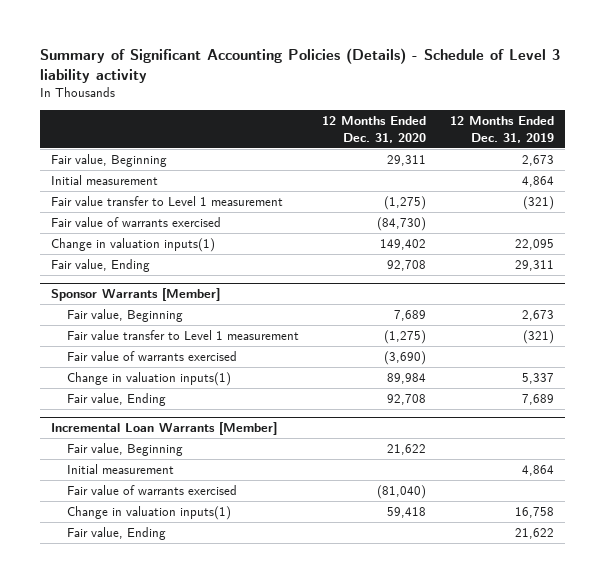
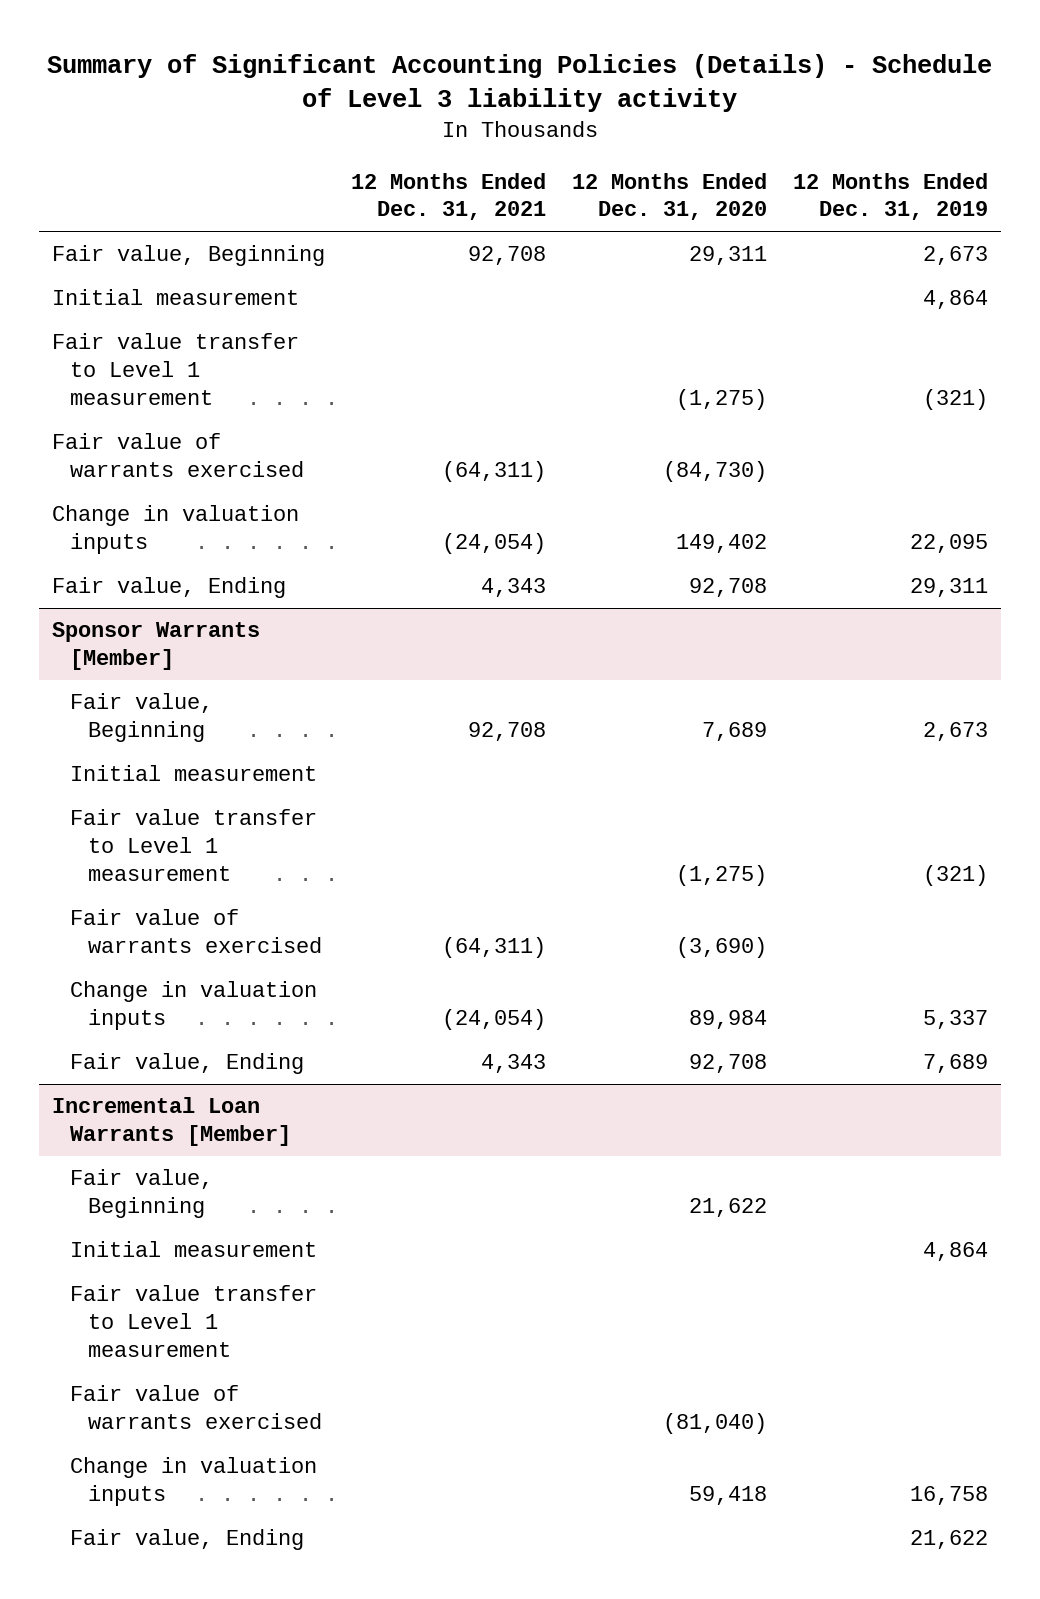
- | 12 Months Ended Dec. 31, 2020 | 12 Months Ended Dec. 31, 2019
+ | 12 Months Ended Dec. 31, 2021 | 12 Months Ended Dec. 31, 2020 | 12 Months Ended Dec. 31, 2019
- Change in valuation inputs(1) | 149,402 | 22,095
+ Change in valuation inputs | (24,054) | 149,402 | 22,095
@ Sponsor Warrants [Member]
+ Initial measurement
- Change in valuation inputs(1) | 89,984 | 5,337
+ Change in valuation inputs | (24,054) | 89,984 | 5,337
@ Incremental Loan Warrants [Member]
+ Fair value transfer to Level 1 measurement
- Change in valuation inputs(1) | 59,418 | 16,758
+ Change in valuation inputs | | 59,418 | 16,758

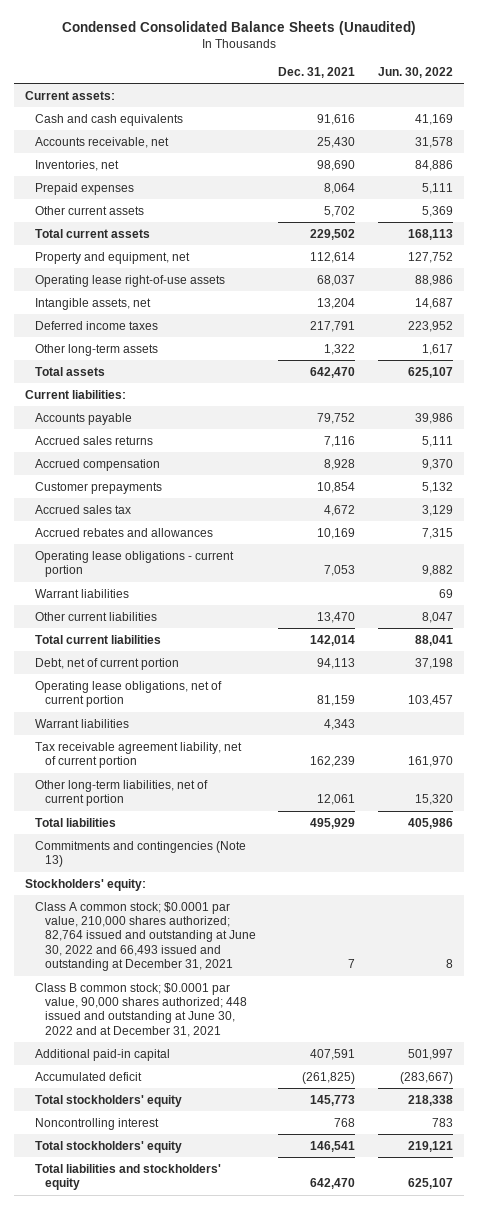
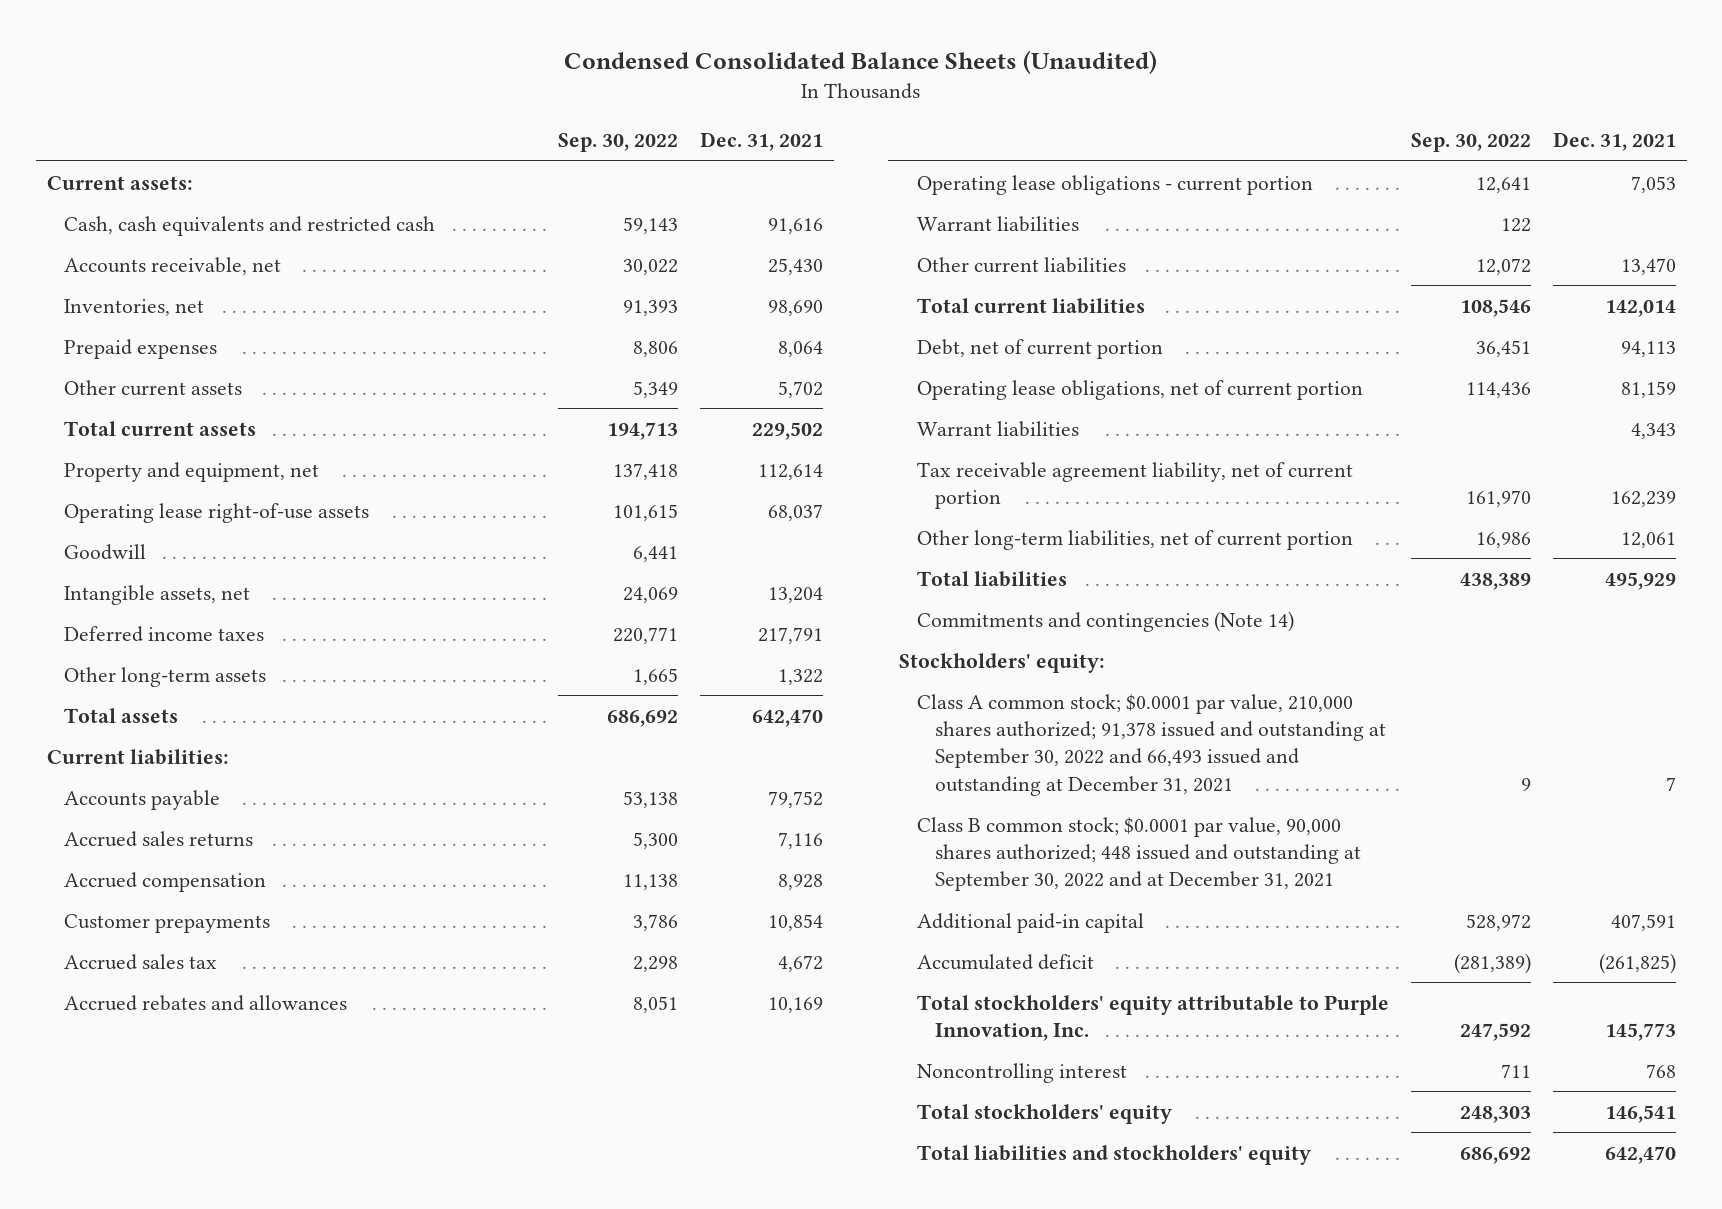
- | Dec. 31, 2021 | Jun. 30, 2022
+ | Sep. 30, 2022 | Dec. 31, 2021
- Cash and cash equivalents | 91,616 | 41,169
+ Cash, cash equivalents and restricted cash | 59,143 | 91,616
+ Goodwill | 6,441 |
- Commitments and contingencies (Note 13)
+ Commitments and contingencies (Note 14)
- Class A common stock; $0.0001 par value, 210,000 shares authorized; 82,764 issued and outstanding at June 30, 2022 and 66,493 issued and outstanding at December 31, 2021 | 7 | 8
- Class B common stock; $0.0001 par value, 90,000 shares authorized; 448 issued and outstanding at June 30, 2022 and at December 31, 2021
+ Class A common stock; $0.0001 par value, 210,000 shares authorized; 91,378 issued and outstanding at September 30, 2022 and 66,493 issued and outstanding at December 31, 2021 | 9 | 7
+ Class B common stock; $0.0001 par value, 90,000 shares authorized; 448 issued and outstanding at September 30, 2022 and at December 31, 2021
- Total stockholders' equity | 145,773 | 218,338
+ Total stockholders' equity attributable to Purple Innovation, Inc. | 247,592 | 145,773

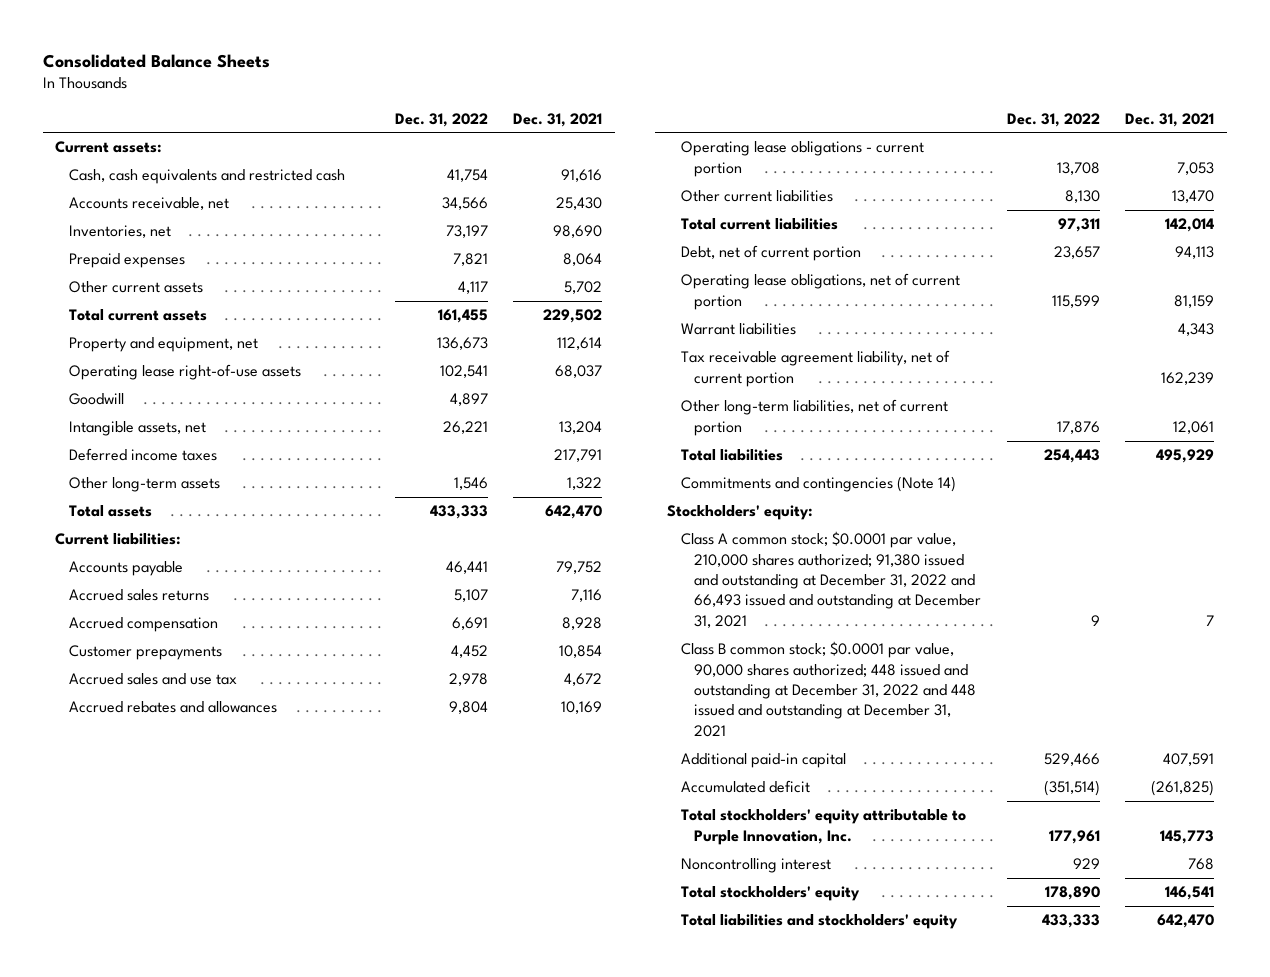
- Condensed Consolidated Balance Sheets (Unaudited)
+ Consolidated Balance Sheets
- | Sep. 30, 2022 | Dec. 31, 2021
+ | Dec. 31, 2022 | Dec. 31, 2021
- Accrued sales tax | 2,298 | 4,672
+ Accrued sales and use tax | 2,978 | 4,672
- Warrant liabilities | 122 |
- Class A common stock; $0.0001 par value, 210,000 shares authorized; 91,378 issued and outstanding at September 30, 2022 and 66,493 issued and outstanding at December 31, 2021 | 9 | 7
- Class B common stock; $0.0001 par value, 90,000 shares authorized; 448 issued and outstanding at September 30, 2022 and at December 31, 2021
+ Class A common stock; $0.0001 par value, 210,000 shares authorized; 91,380 issued and outstanding at December 31, 2022 and 66,493 issued and outstanding at December 31, 2021 | 9 | 7
+ Class B common stock; $0.0001 par value, 90,000 shares authorized; 448 issued and outstanding at December 31, 2022 and 448 issued and outstanding at December 31, 2021

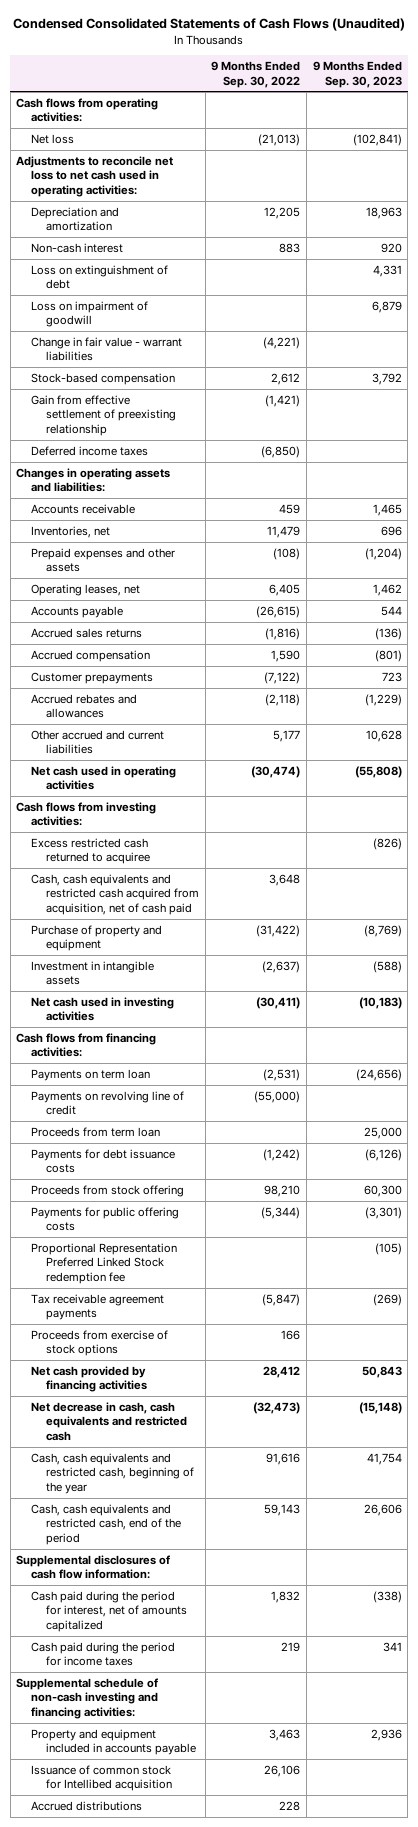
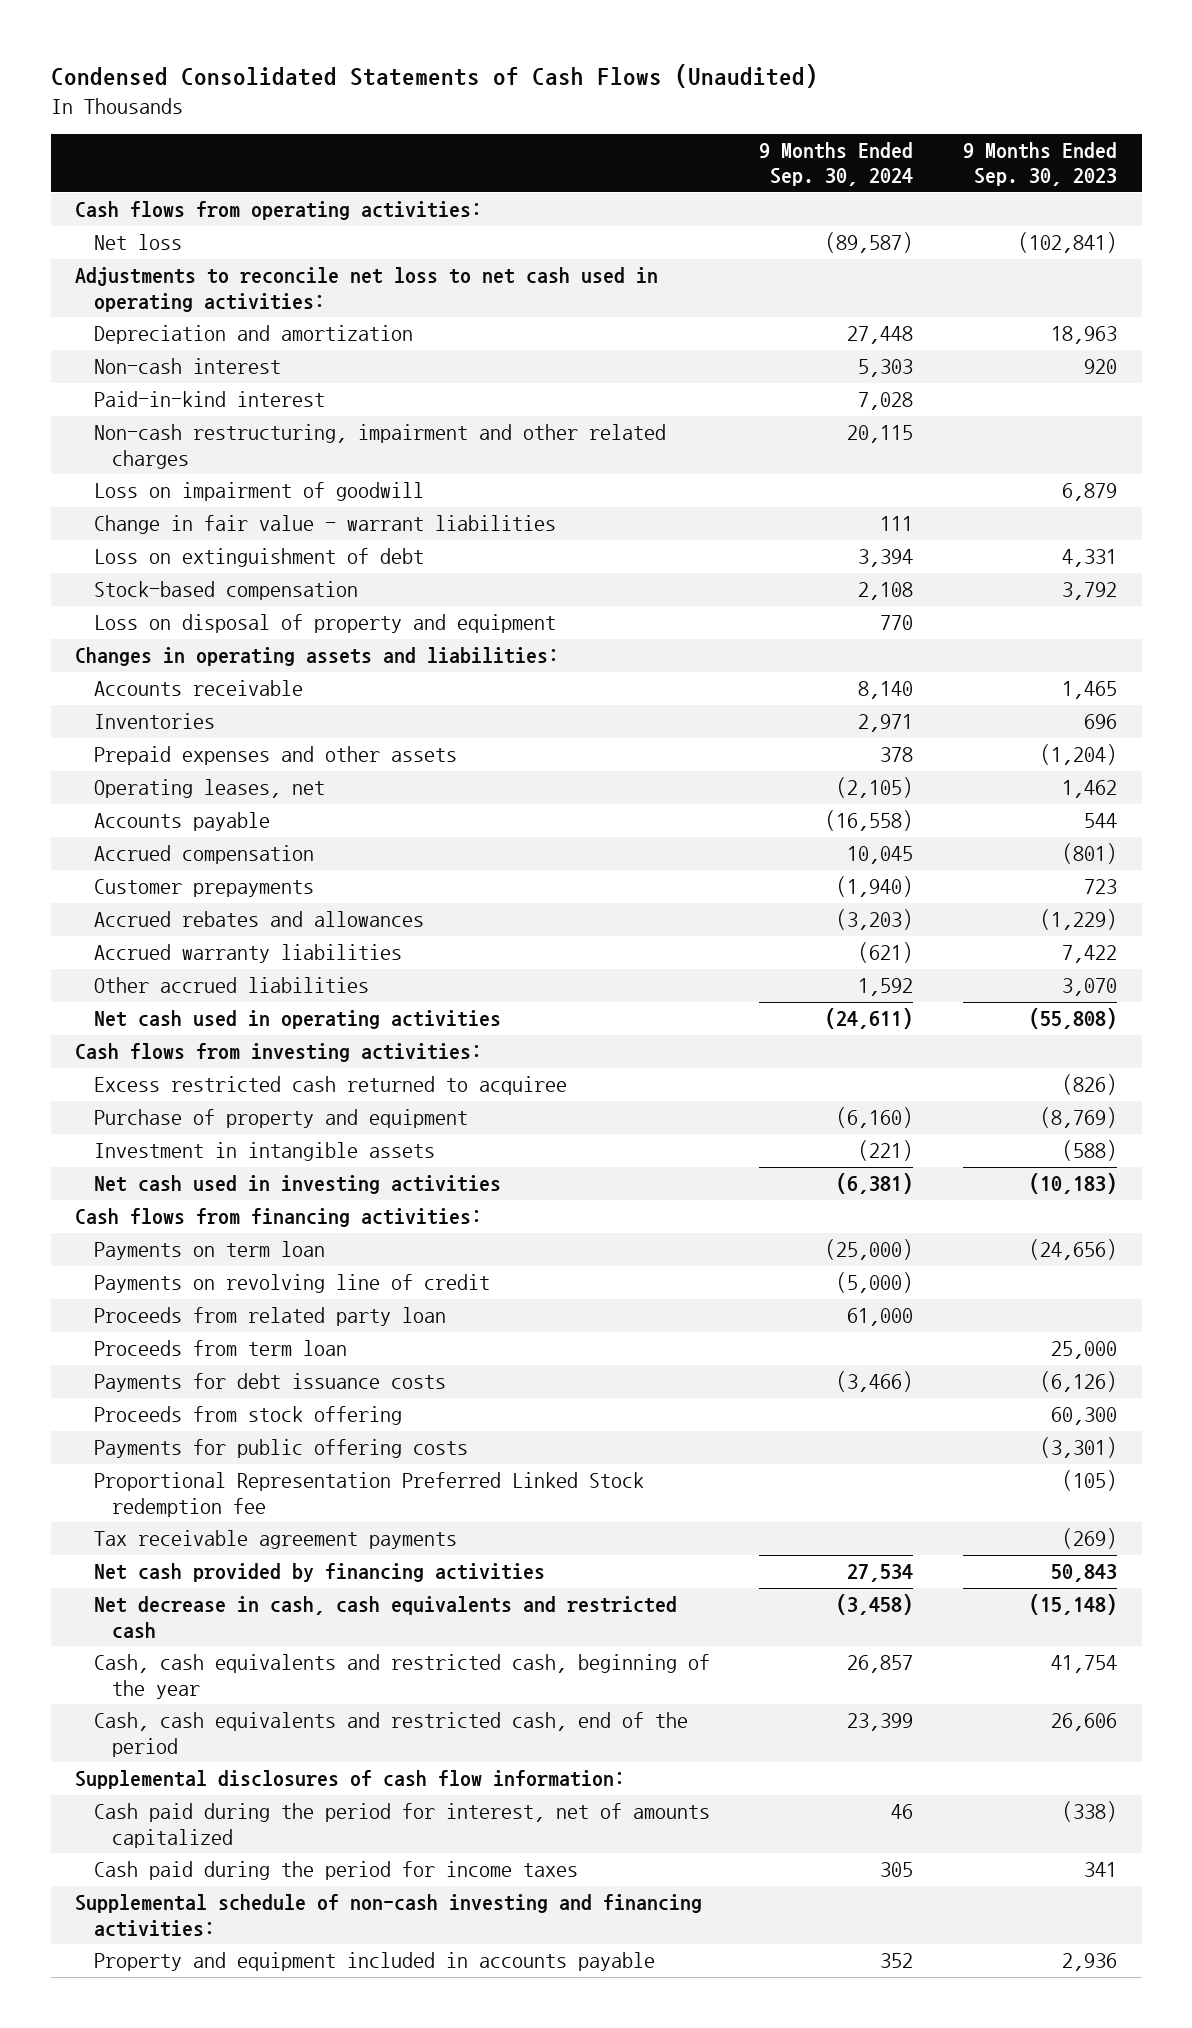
- | 9 Months Ended Sep. 30, 2022 | 9 Months Ended Sep. 30, 2023
+ | 9 Months Ended Sep. 30, 2024 | 9 Months Ended Sep. 30, 2023
+ Paid-in-kind interest | 7,028 |
+ Non-cash restructuring, impairment and other related charges | 20,115 |
moved down: Loss on extinguishment of debt | 3,394 | 4,331
- Gain from effective settlement of preexisting relationship | (1,421) |
- Deferred income taxes | (6,850) |
+ Loss on disposal of property and equipment | 770 |
- Inventories, net | 11,479 | 696
+ Inventories | 2,971 | 696
- Accrued sales returns | (1,816) | (136)
- Other accrued and current liabilities | 5,177 | 10,628
+ Accrued warranty liabilities | (621) | 7,422
+ Other accrued liabilities | 1,592 | 3,070
- Cash, cash equivalents and restricted cash acquired from acquisition, net of cash paid | 3,648 |
+ Proceeds from related party loan | 61,000 |
- Proceeds from exercise of stock options | 166 |
- Issuance of common stock for Intellibed acquisition | 26,106 |
- Accrued distributions | 228 |

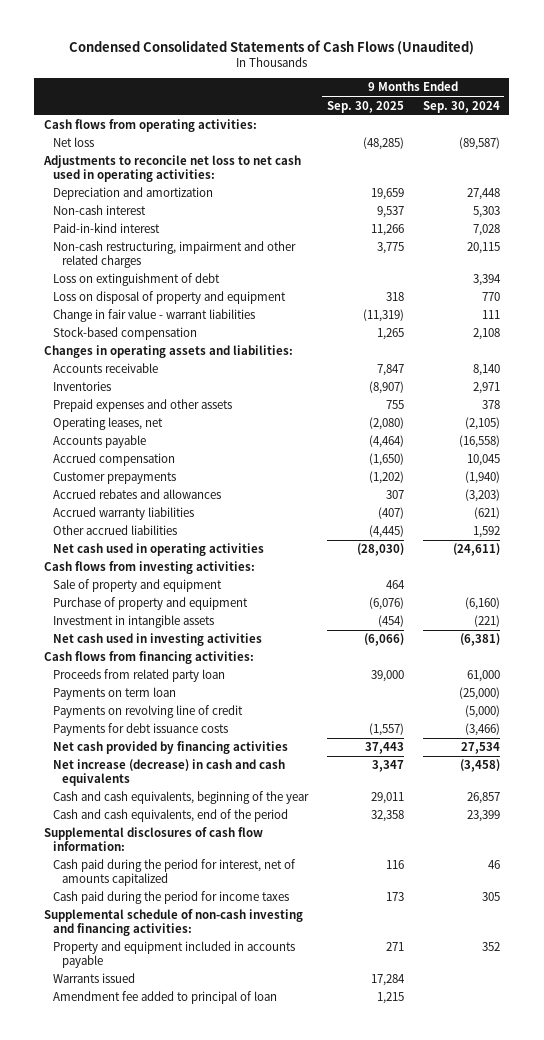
- | 9 Months Ended Sep. 30, 2024 | 9 Months Ended Sep. 30, 2023
+ | 9 Months Ended Sep. 30, 2025 | 9 Months Ended Sep. 30, 2024
- Loss on impairment of goodwill | | 6,879
moved down: Change in fair value - warrant liabilities | (11,319) | 111
moved down: Stock-based compensation | 1,265 | 2,108
- Excess restricted cash returned to acquiree | | (826)
+ Sale of property and equipment | 464 |
moved up: Proceeds from related party loan | 39,000 | 61,000
- Proceeds from term loan | | 25,000
- Proceeds from stock offering | | 60,300
- Payments for public offering costs | | (3,301)
- Proportional Representation Preferred Linked Stock redemption fee | | (105)
- Tax receivable agreement payments | | (269)
- Net decrease in cash, cash equivalents and restricted cash | (3,458) | (15,148)
- Cash, cash equivalents and restricted cash, beginning of the year | 26,857 | 41,754
- Cash, cash equivalents and restricted cash, end of the period | 23,399 | 26,606
+ Net increase (decrease) in cash and cash equivalents | 3,347 | (3,458)
+ Cash and cash equivalents, beginning of the year | 29,011 | 26,857
+ Cash and cash equivalents, end of the period | 32,358 | 23,399
+ Warrants issued | 17,284 |
+ Amendment fee added to principal of loan | 1,215 |

